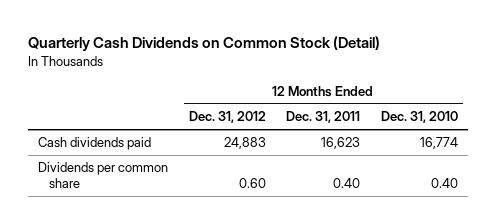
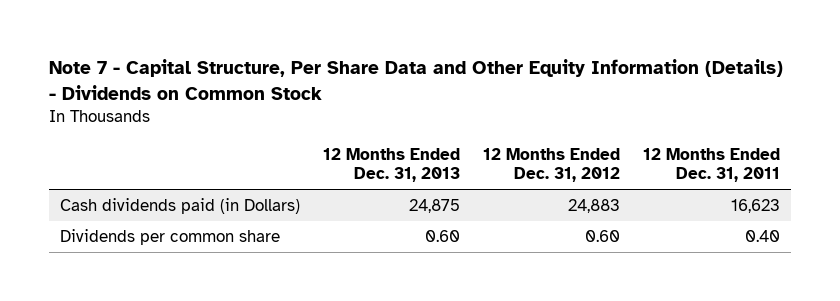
- Quarterly Cash Dividends on Common Stock (Detail)
+ Note 7 - Capital Structure, Per Share Data and Other Equity Information (Details) - Dividends on Common Stock
- | 12 Months Ended Dec. 31, 2012 | 12 Months Ended Dec. 31, 2011 | 12 Months Ended Dec. 31, 2010
+ | 12 Months Ended Dec. 31, 2013 | 12 Months Ended Dec. 31, 2012 | 12 Months Ended Dec. 31, 2011
- Cash dividends paid | 24,883 | 16,623 | 16,774
+ Cash dividends paid (in Dollars) | 24,875 | 24,883 | 16,623

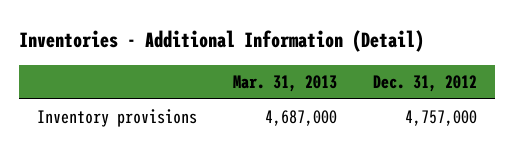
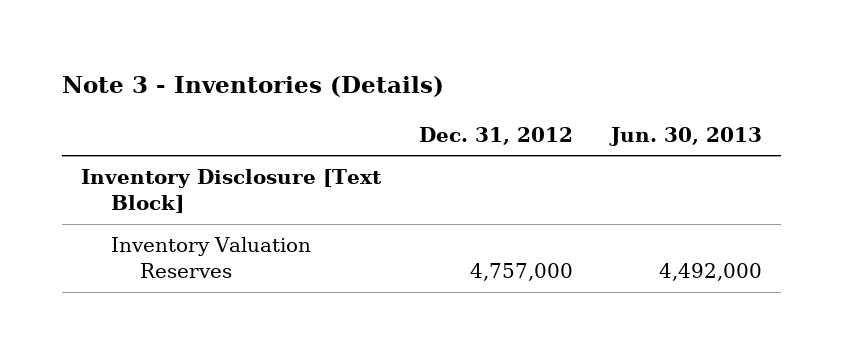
- Inventories - Additional Information (Detail)
+ Note 3 - Inventories (Details)
- | Mar. 31, 2013 | Dec. 31, 2012
+ | Dec. 31, 2012 | Jun. 30, 2013
- Inventory provisions | 4,687,000 | 4,757,000
+ Inventory Disclosure [Text Block]
+ Inventory Valuation Reserves | 4,757,000 | 4,492,000

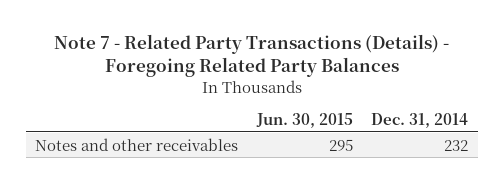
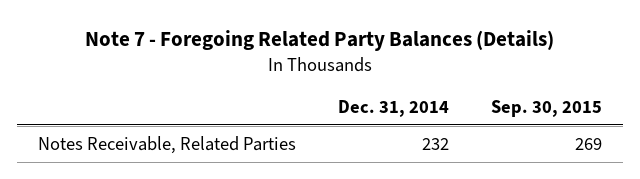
- Note 7 - Related Party Transactions (Details) - Foregoing Related Party Balances
+ Note 7 - Foregoing Related Party Balances (Details)
- | Jun. 30, 2015 | Dec. 31, 2014
+ | Dec. 31, 2014 | Sep. 30, 2015
- Notes and other receivables | 295 | 232
+ Notes Receivable, Related Parties | 232 | 269

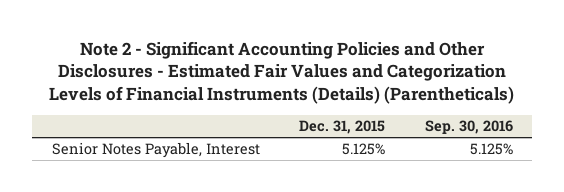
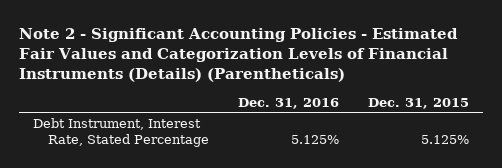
- Note 2 - Significant Accounting Policies and Other Disclosures - Estimated Fair Values and Categorization Levels of Financial Instruments (Details) (Parentheticals)
+ Note 2 - Significant Accounting Policies - Estimated Fair Values and Categorization Levels of Financial Instruments (Details) (Parentheticals)
- | Dec. 31, 2015 | Sep. 30, 2016
+ | Dec. 31, 2016 | Dec. 31, 2015
- Senior Notes Payable, Interest | 5.125% | 5.125%
+ Debt Instrument, Interest Rate, Stated Percentage | 5.125% | 5.125%

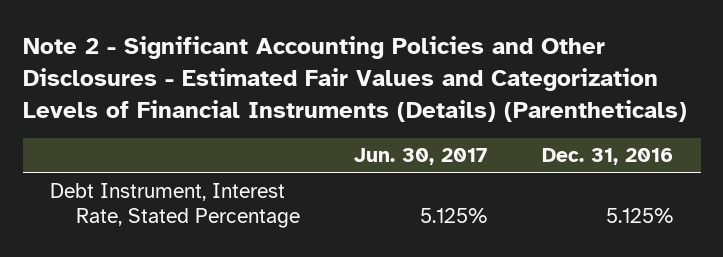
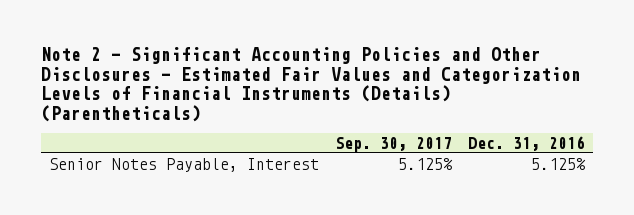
- | Jun. 30, 2017 | Dec. 31, 2016
+ | Sep. 30, 2017 | Dec. 31, 2016
- Debt Instrument, Interest Rate, Stated Percentage | 5.125% | 5.125%
+ Senior Notes Payable, Interest | 5.125% | 5.125%

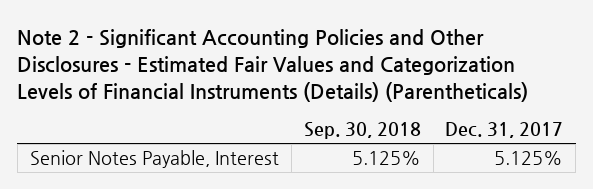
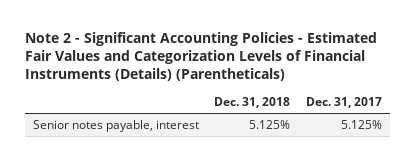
- Note 2 - Significant Accounting Policies and Other Disclosures - Estimated Fair Values and Categorization Levels of Financial Instruments (Details) (Parentheticals)
+ Note 2 - Significant Accounting Policies - Estimated Fair Values and Categorization Levels of Financial Instruments (Details) (Parentheticals)
- | Sep. 30, 2018 | Dec. 31, 2017
+ | Dec. 31, 2018 | Dec. 31, 2017
- Senior Notes Payable, Interest | 5.125% | 5.125%
+ Senior notes payable, interest | 5.125% | 5.125%

